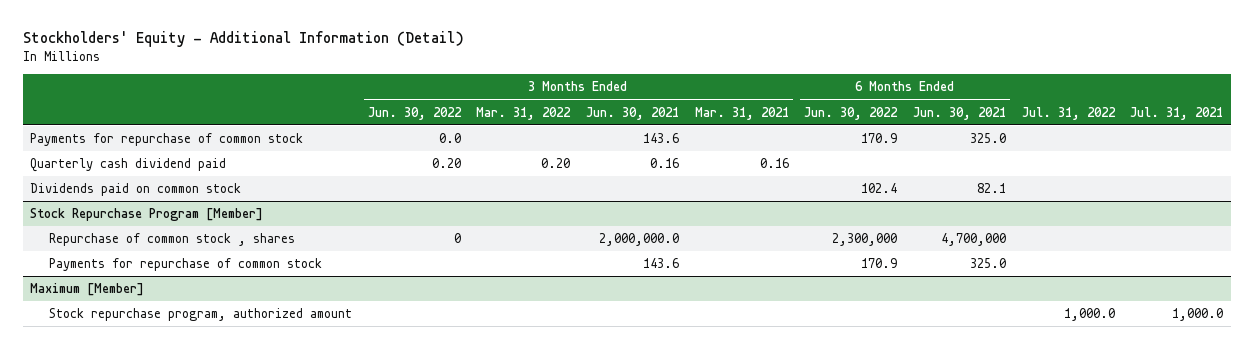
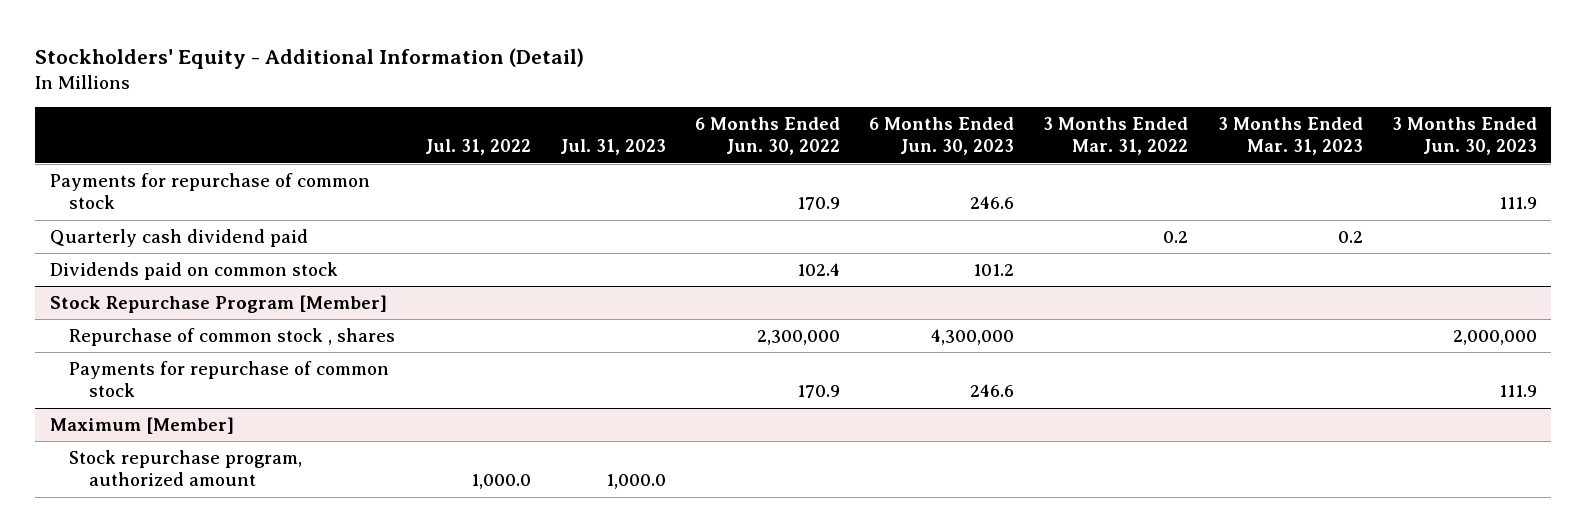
- | 3 Months Ended Jun. 30, 2022 | 3 Months Ended Mar. 31, 2022 | 3 Months Ended Jun. 30, 2021 | 3 Months Ended Mar. 31, 2021 | 6 Months Ended Jun. 30, 2022 | 6 Months Ended Jun. 30, 2021 | Jul. 31, 2022 | Jul. 31, 2021
+ | Jul. 31, 2022 | Jul. 31, 2023 | 6 Months Ended Jun. 30, 2022 | 6 Months Ended Jun. 30, 2023 | 3 Months Ended Mar. 31, 2022 | 3 Months Ended Mar. 31, 2023 | 3 Months Ended Jun. 30, 2023
- Quarterly cash dividend paid | 0.20 | 0.20 | 0.16 | 0.16 | | | |
+ Quarterly cash dividend paid | | | | | 0.2 | 0.2 |

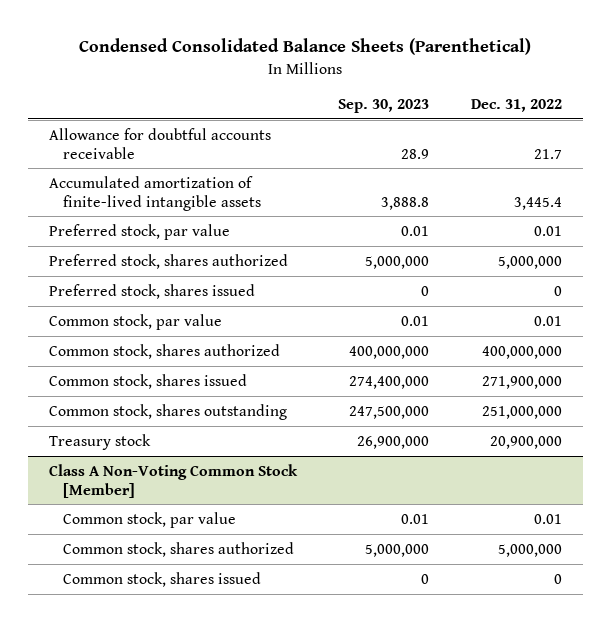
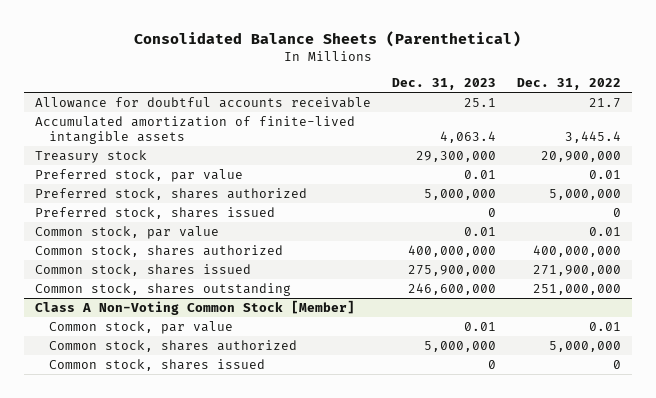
- Condensed Consolidated Balance Sheets (Parenthetical)
+ Consolidated Balance Sheets (Parenthetical)
- | Sep. 30, 2023 | Dec. 31, 2022
+ | Dec. 31, 2023 | Dec. 31, 2022
moved up: Treasury stock | 29,300,000 | 20,900,000

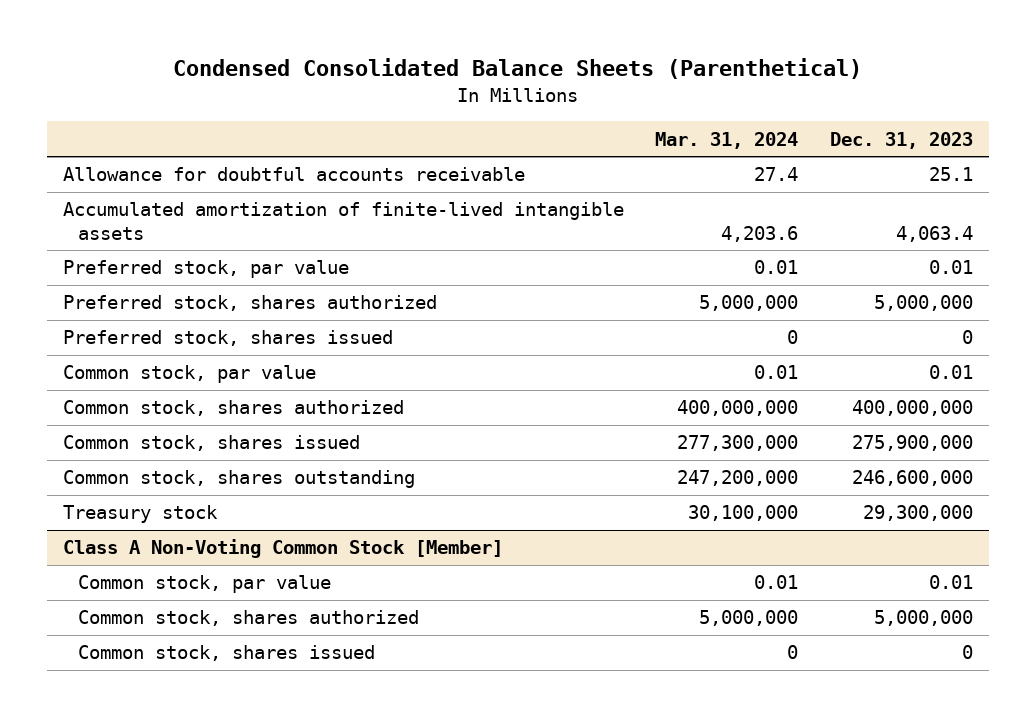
- Consolidated Balance Sheets (Parenthetical)
+ Condensed Consolidated Balance Sheets (Parenthetical)
- | Dec. 31, 2023 | Dec. 31, 2022
+ | Mar. 31, 2024 | Dec. 31, 2023
moved down: Treasury stock | 30,100,000 | 29,300,000

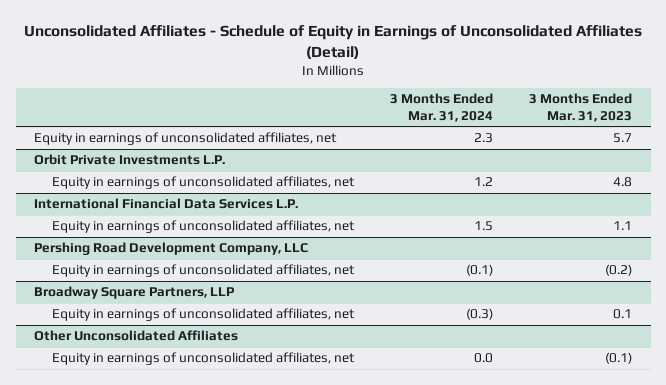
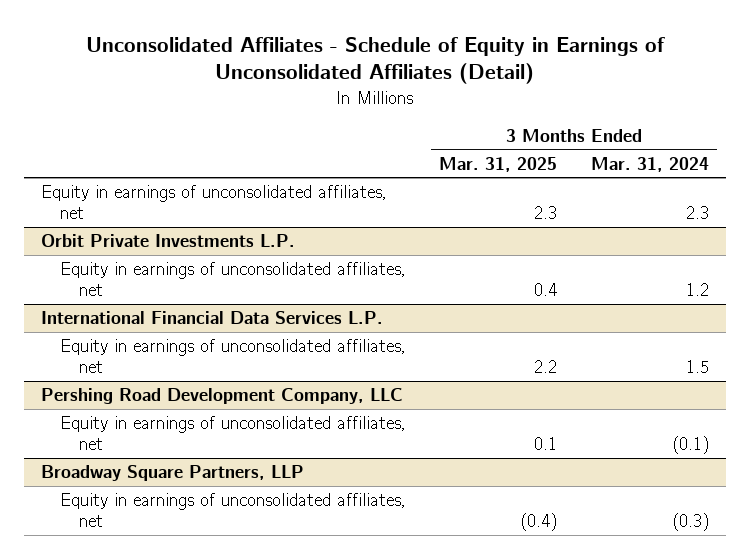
- | 3 Months Ended Mar. 31, 2024 | 3 Months Ended Mar. 31, 2023
+ | 3 Months Ended Mar. 31, 2025 | 3 Months Ended Mar. 31, 2024
- Other Unconsolidated Affiliates
- Equity in earnings of unconsolidated affiliates, net | 0.0 | (0.1)

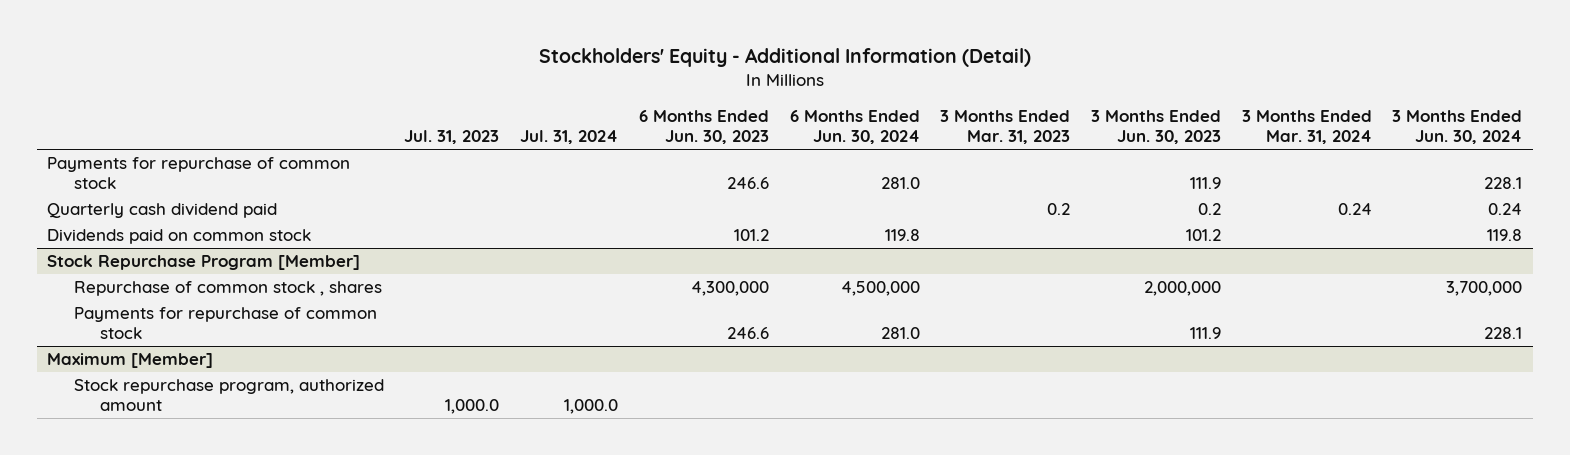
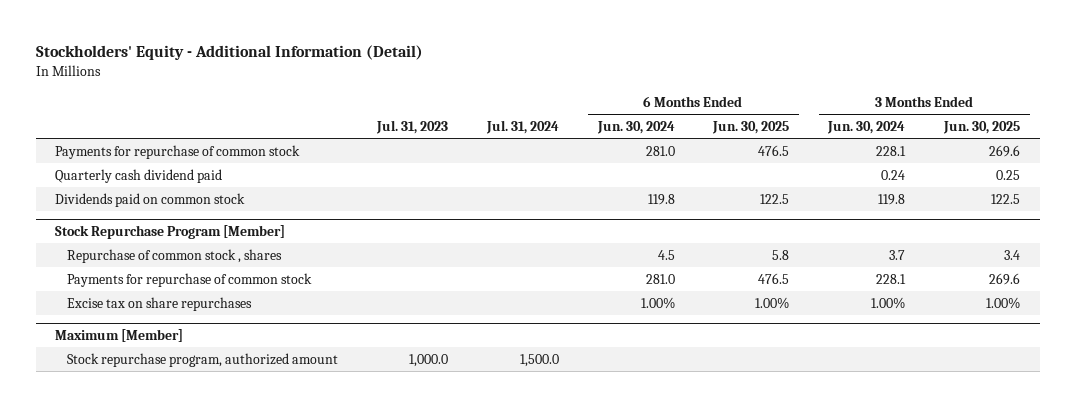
- | Jul. 31, 2023 | Jul. 31, 2024 | 6 Months Ended Jun. 30, 2023 | 6 Months Ended Jun. 30, 2024 | 3 Months Ended Mar. 31, 2023 | 3 Months Ended Jun. 30, 2023 | 3 Months Ended Mar. 31, 2024 | 3 Months Ended Jun. 30, 2024
+ | Jul. 31, 2023 | Jul. 31, 2024 | 6 Months Ended Jun. 30, 2024 | 6 Months Ended Jun. 30, 2025 | 3 Months Ended Jun. 30, 2024 | 3 Months Ended Jun. 30, 2025
@ Stock Repurchase Program [Member]
- Repurchase of common stock , shares | | | 4,300,000 | 4,500,000 | | 2,000,000 | | 3,700,000
+ Repurchase of common stock , shares | | | 4.5 | 5.8 | 3.7 | 3.4
+ Excise tax on share repurchases | | | 1.00% | 1.00% | 1.00% | 1.00%
@ Maximum [Member]
- Stock repurchase program, authorized amount | 1,000.0 | 1,000.0 | | | | | |
+ Stock repurchase program, authorized amount | 1,000.0 | 1,500.0 | | | |

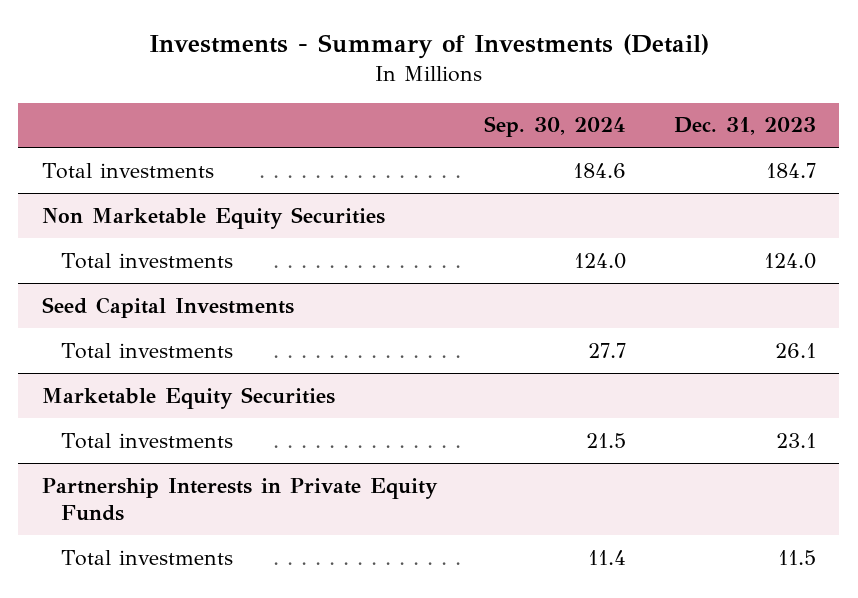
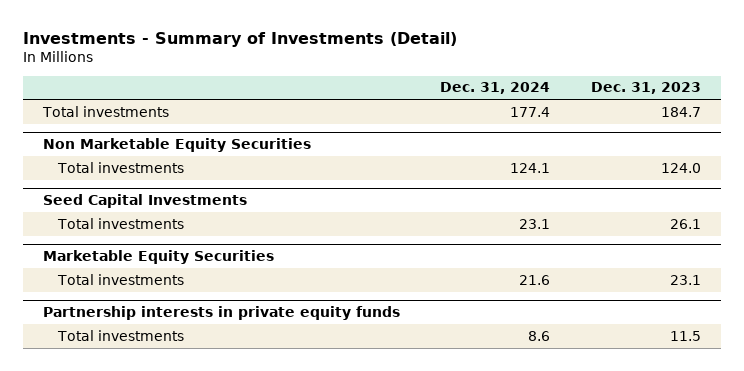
- | Sep. 30, 2024 | Dec. 31, 2023
+ | Dec. 31, 2024 | Dec. 31, 2023
- Partnership Interests in Private Equity Funds
+ Partnership interests in private equity funds

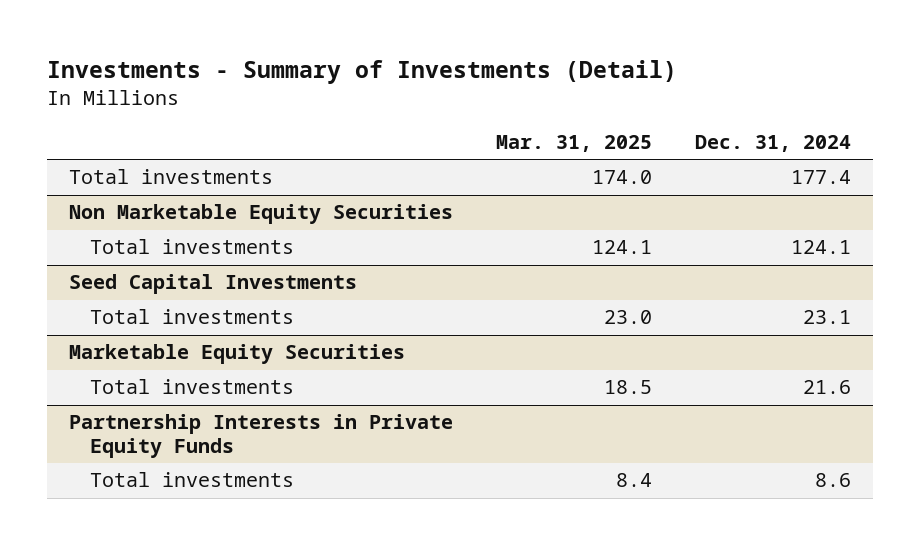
- | Dec. 31, 2024 | Dec. 31, 2023
+ | Mar. 31, 2025 | Dec. 31, 2024
- Partnership interests in private equity funds
+ Partnership Interests in Private Equity Funds

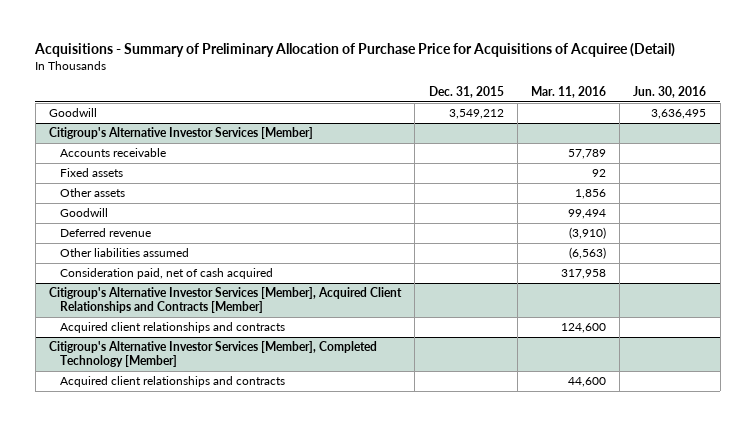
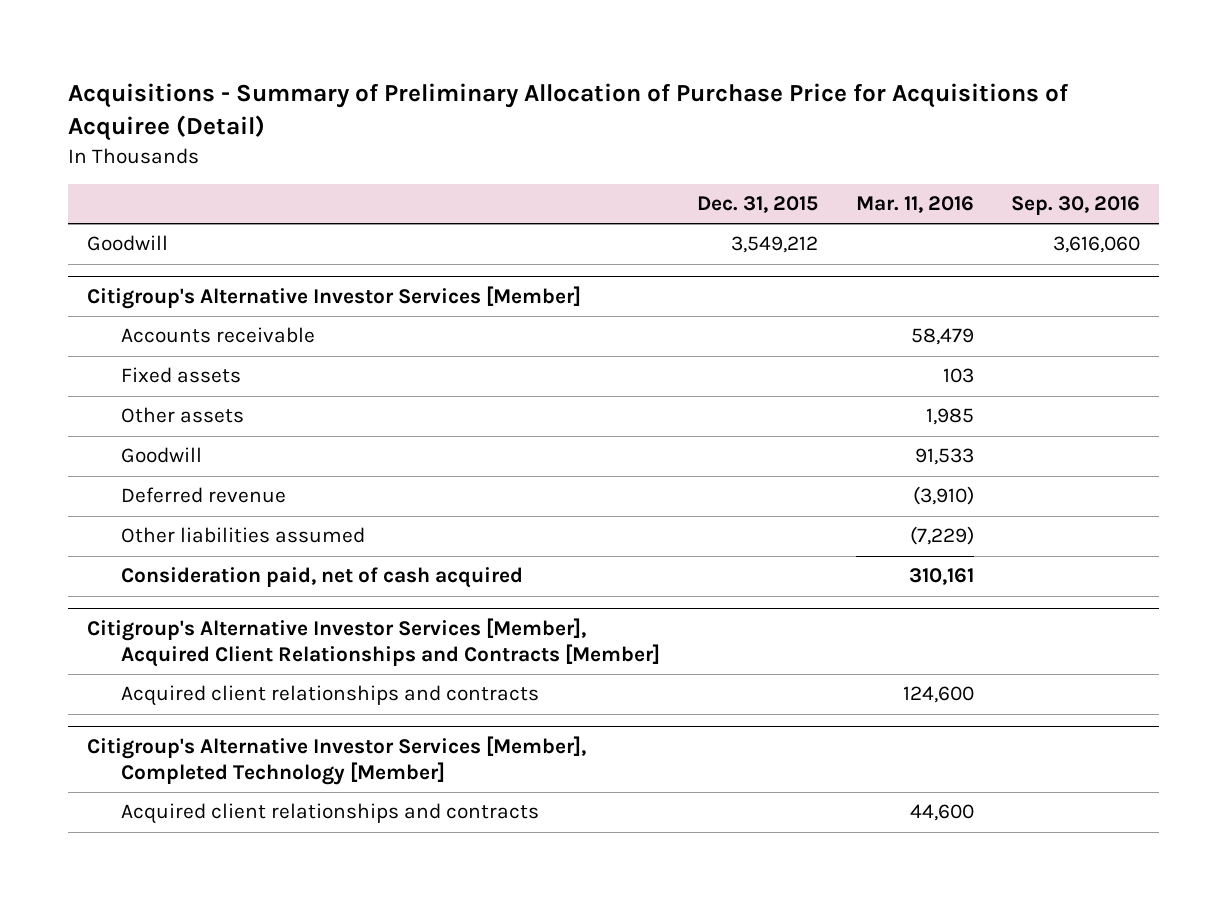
- | Dec. 31, 2015 | Mar. 11, 2016 | Jun. 30, 2016
+ | Dec. 31, 2015 | Mar. 11, 2016 | Sep. 30, 2016
@ Citigroup's Alternative Investor Services [Member]
- Accounts receivable | | 57,789 |
- Fixed assets | | 92 |
- Other assets | | 1,856 |
- Goodwill | | 99,494 |
+ Accounts receivable | | 58,479 |
+ Fixed assets | | 103 |
+ Other assets | | 1,985 |
+ Goodwill | | 91,533 |
- Other liabilities assumed | | (6,563) |
- Consideration paid, net of cash acquired | | 317,958 |
+ Other liabilities assumed | | (7,229) |
+ Consideration paid, net of cash acquired | | 310,161 |

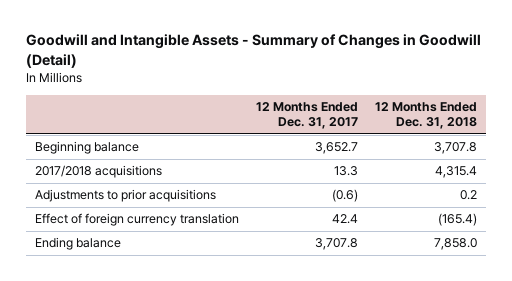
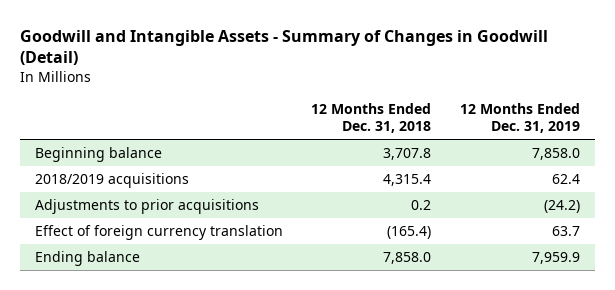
- | 12 Months Ended Dec. 31, 2017 | 12 Months Ended Dec. 31, 2018
+ | 12 Months Ended Dec. 31, 2018 | 12 Months Ended Dec. 31, 2019
- 2017/2018 acquisitions | 13.3 | 4,315.4
+ 2018/2019 acquisitions | 4,315.4 | 62.4

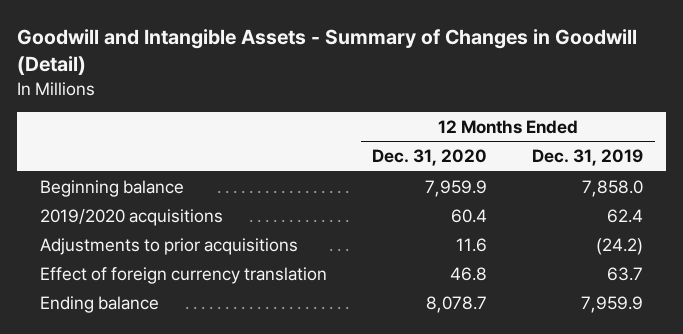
- | 12 Months Ended Dec. 31, 2018 | 12 Months Ended Dec. 31, 2019
+ | 12 Months Ended Dec. 31, 2020 | 12 Months Ended Dec. 31, 2019
- 2018/2019 acquisitions | 4,315.4 | 62.4
+ 2019/2020 acquisitions | 60.4 | 62.4

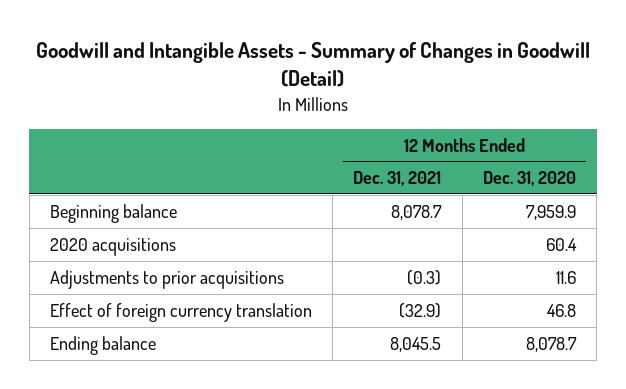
- | 12 Months Ended Dec. 31, 2020 | 12 Months Ended Dec. 31, 2019
+ | 12 Months Ended Dec. 31, 2021 | 12 Months Ended Dec. 31, 2020
- 2019/2020 acquisitions | 60.4 | 62.4
+ 2020 acquisitions | | 60.4

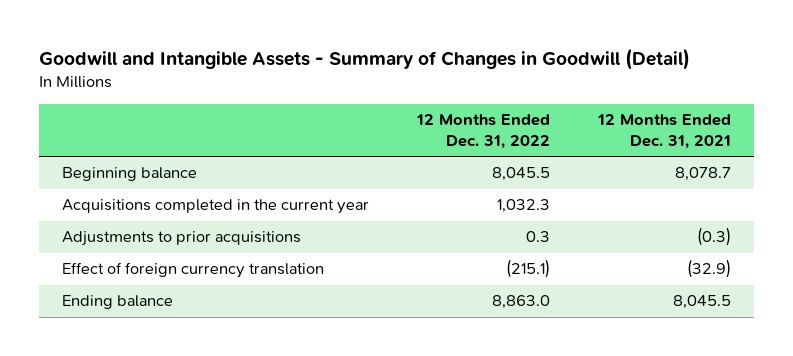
- | 12 Months Ended Dec. 31, 2021 | 12 Months Ended Dec. 31, 2020
+ | 12 Months Ended Dec. 31, 2022 | 12 Months Ended Dec. 31, 2021
- 2020 acquisitions | | 60.4
+ Acquisitions completed in the current year | 1,032.3 |

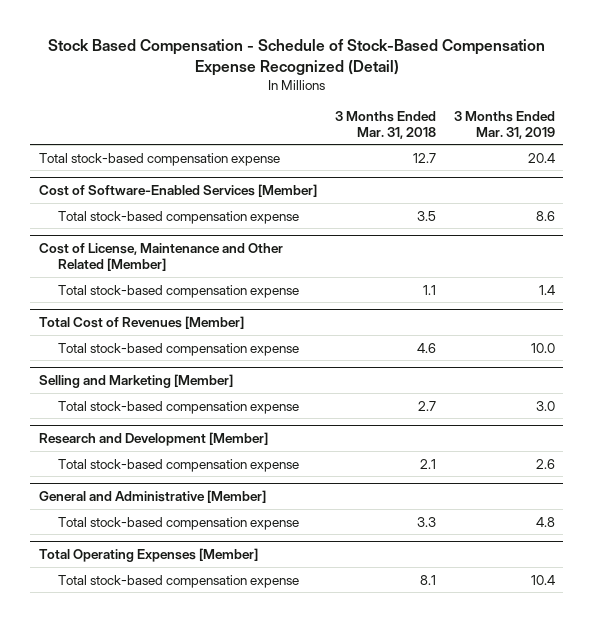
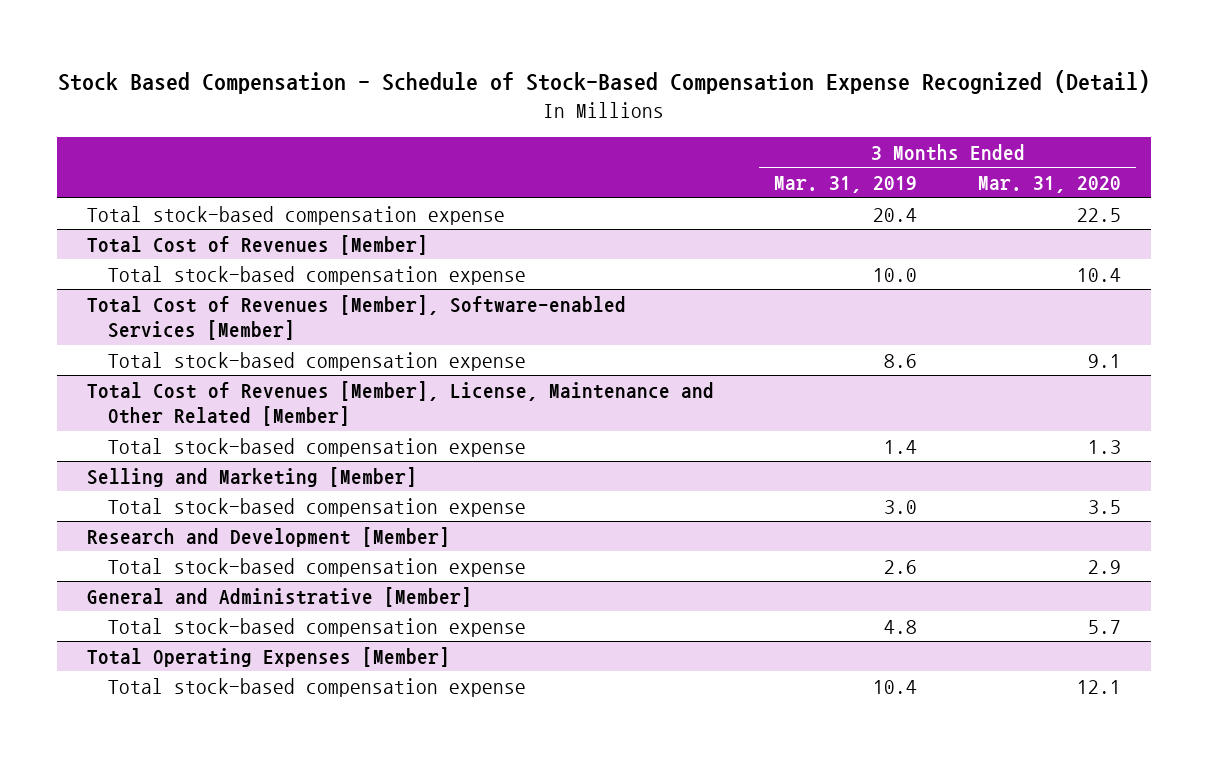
- | 3 Months Ended Mar. 31, 2018 | 3 Months Ended Mar. 31, 2019
+ | 3 Months Ended Mar. 31, 2019 | 3 Months Ended Mar. 31, 2020
- Cost of Software-Enabled Services [Member]
- Total stock-based compensation expense | 3.5 | 8.6
- Cost of License, Maintenance and Other Related [Member]
- Total stock-based compensation expense | 1.1 | 1.4
+ Total Cost of Revenues [Member], Software-enabled Services [Member]
+ Total stock-based compensation expense | 8.6 | 9.1
+ Total Cost of Revenues [Member], License, Maintenance and Other Related [Member]
+ Total stock-based compensation expense | 1.4 | 1.3

